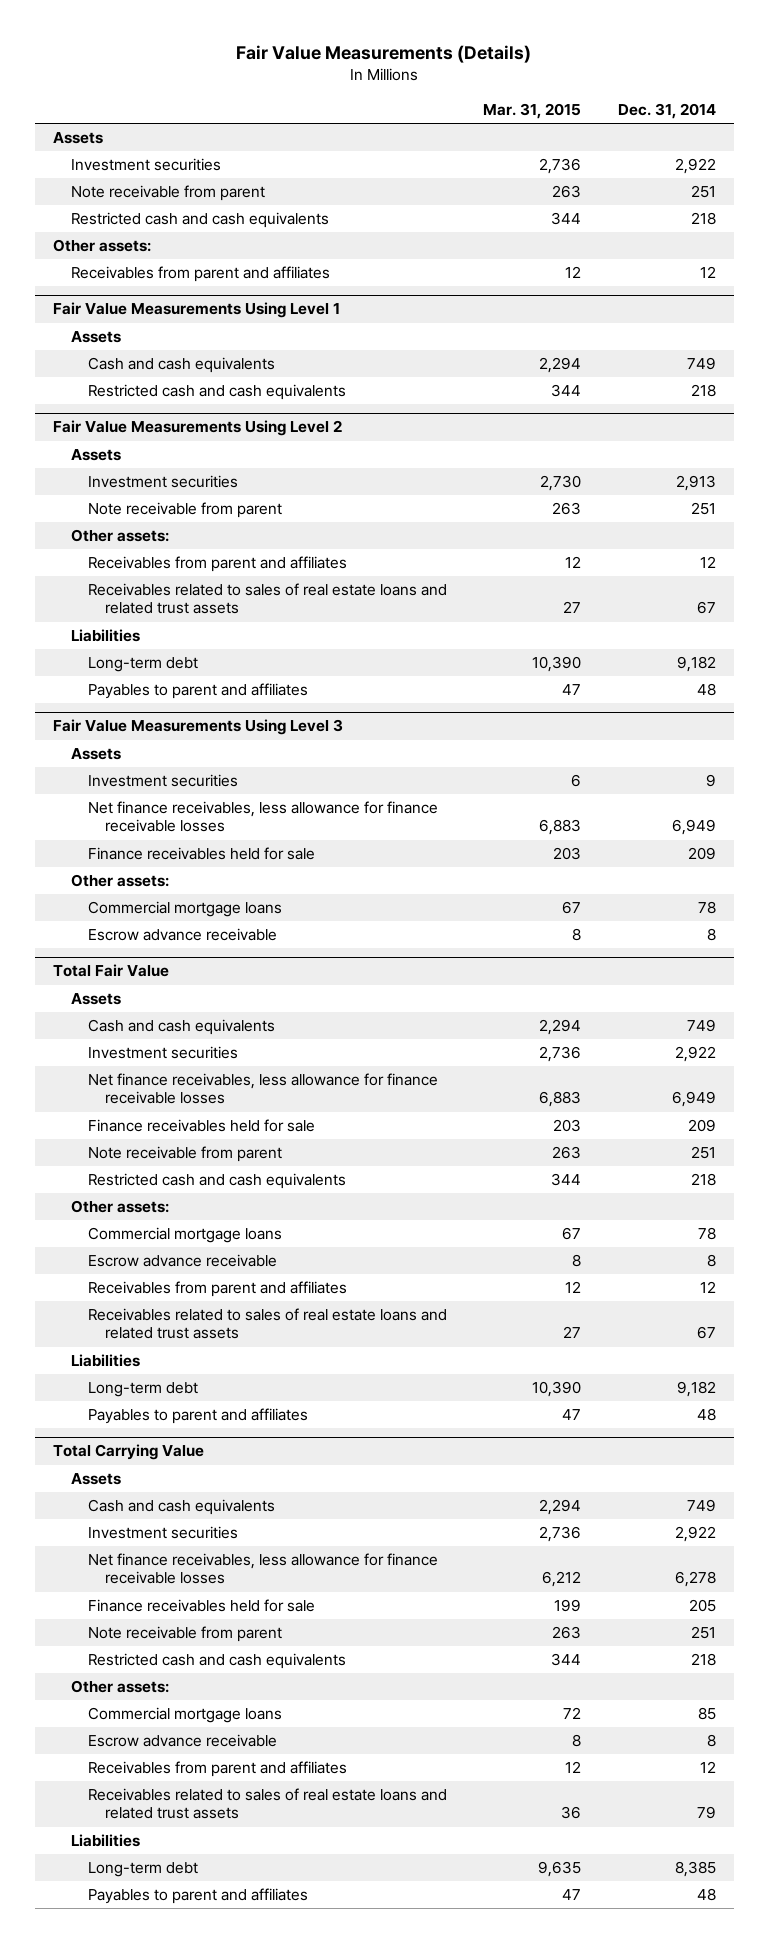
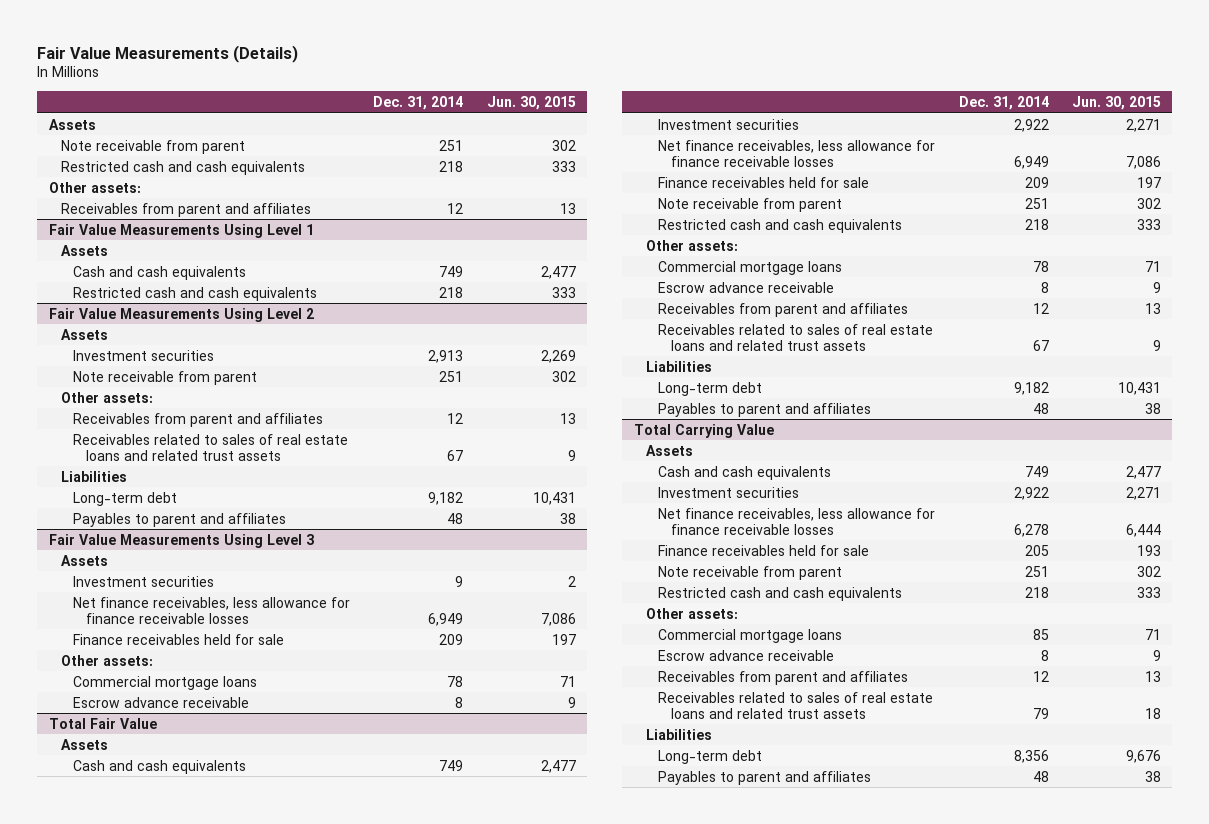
- | Mar. 31, 2015 | Dec. 31, 2014
+ | Dec. 31, 2014 | Jun. 30, 2015
- Investment securities | 2,736 | 2,922
@ Total Carrying Value
- Long-term debt | 9,635 | 8,385
+ Long-term debt | 8,356 | 9,676

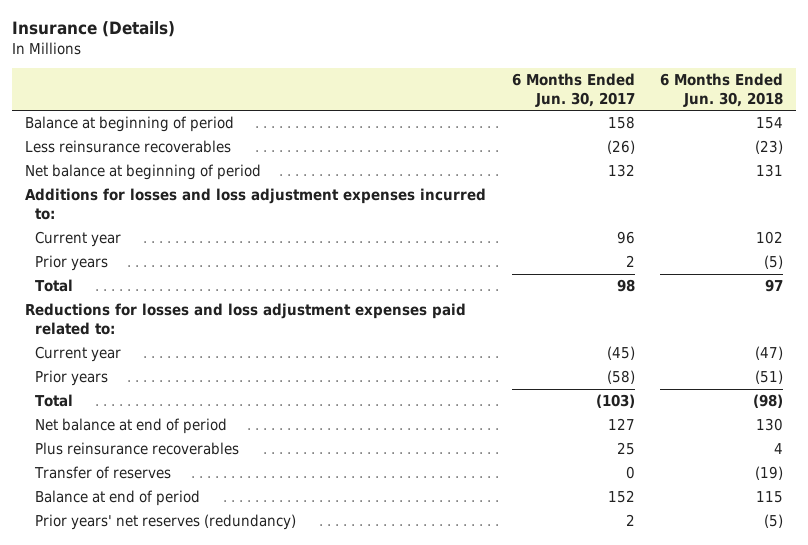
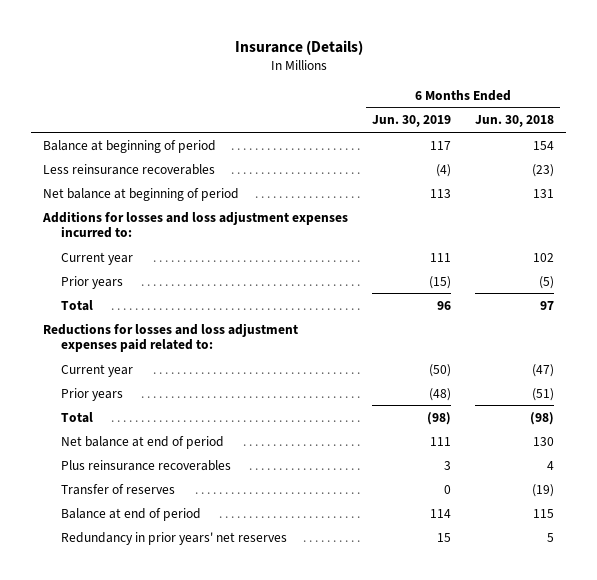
- | 6 Months Ended Jun. 30, 2017 | 6 Months Ended Jun. 30, 2018
+ | 6 Months Ended Jun. 30, 2019 | 6 Months Ended Jun. 30, 2018
- Prior years' net reserves (redundancy) | 2 | (5)
+ Redundancy in prior years' net reserves | 15 | 5

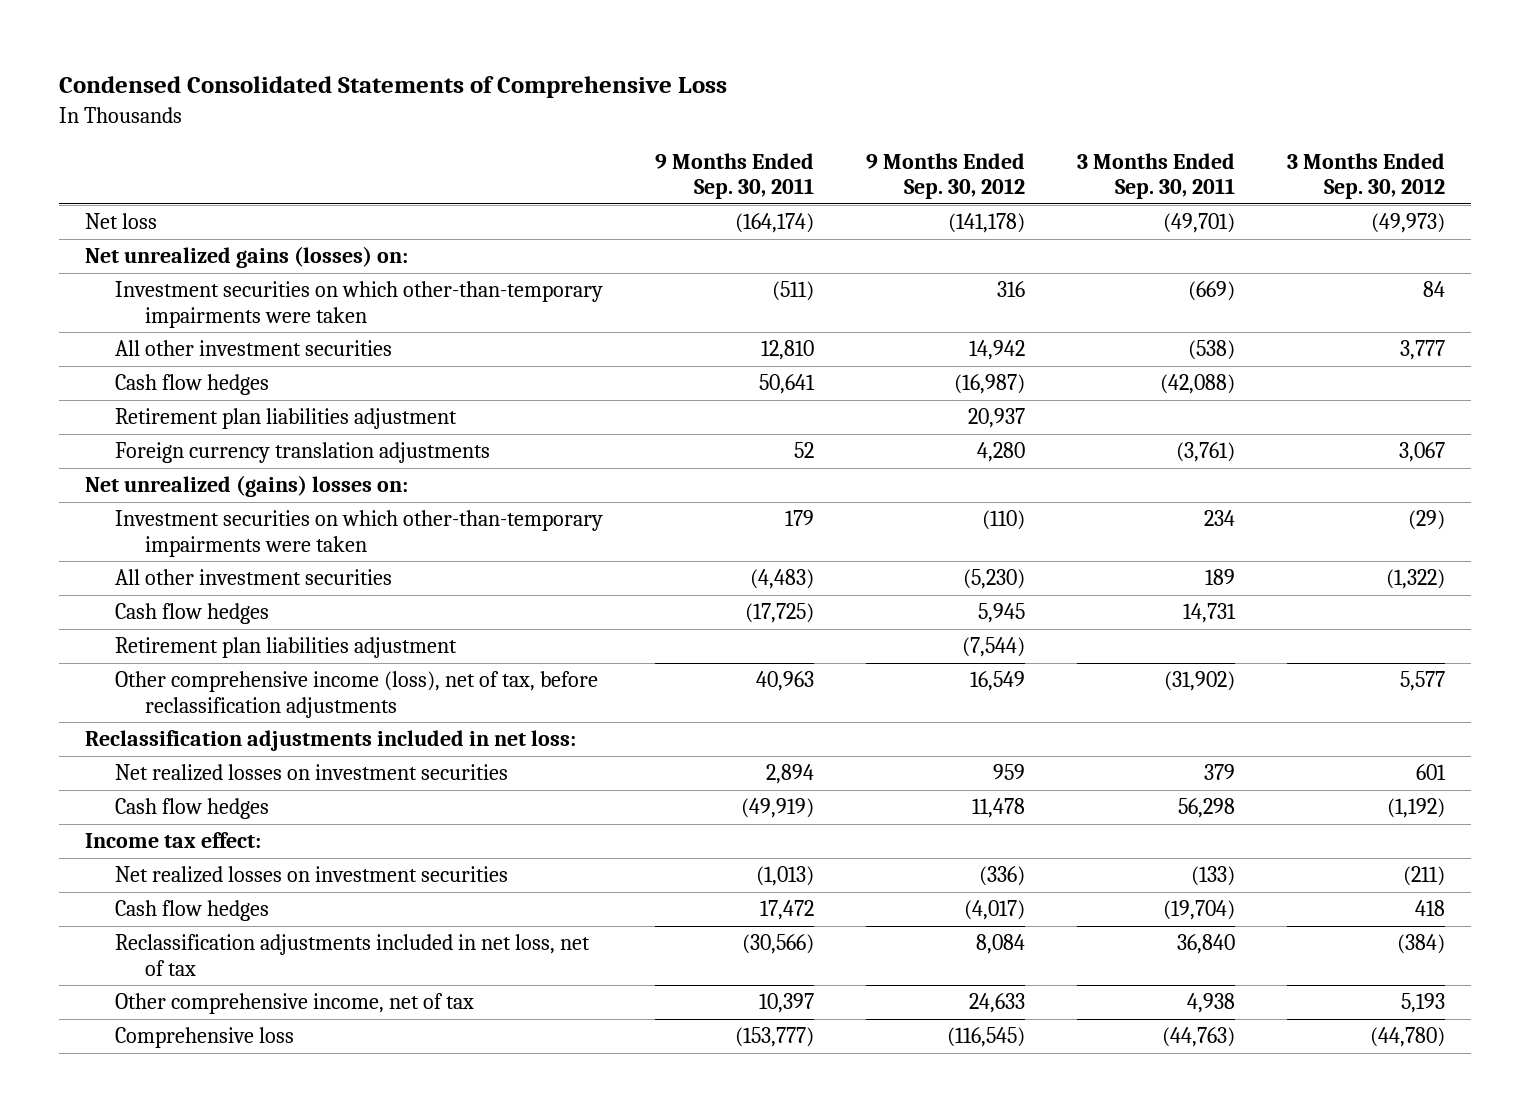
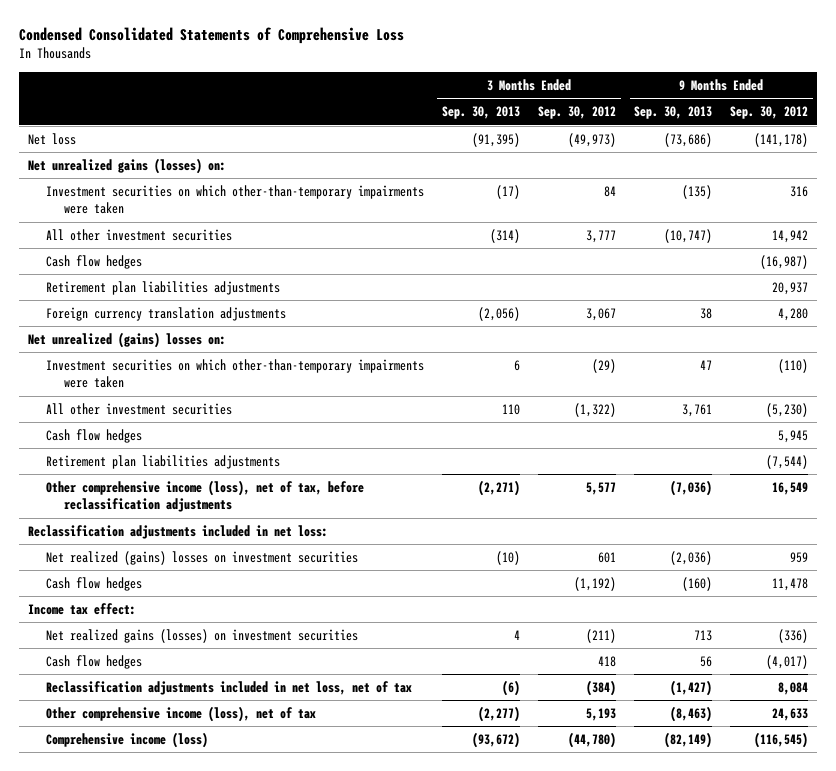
- | 9 Months Ended Sep. 30, 2011 | 9 Months Ended Sep. 30, 2012 | 3 Months Ended Sep. 30, 2011 | 3 Months Ended Sep. 30, 2012
+ | 3 Months Ended Sep. 30, 2013 | 3 Months Ended Sep. 30, 2012 | 9 Months Ended Sep. 30, 2013 | 9 Months Ended Sep. 30, 2012
- Retirement plan liabilities adjustment | | 20,937 | |
+ Retirement plan liabilities adjustments | | | | 20,937
- Retirement plan liabilities adjustment | | (7,544) | |
+ Retirement plan liabilities adjustments | | | | (7,544)
- Net realized losses on investment securities | 2,894 | 959 | 379 | 601
+ Net realized (gains) losses on investment securities | (10) | 601 | (2,036) | 959
- Net realized losses on investment securities | (1,013) | (336) | (133) | (211)
+ Net realized gains (losses) on investment securities | 4 | (211) | 713 | (336)
- Other comprehensive income, net of tax | 10,397 | 24,633 | 4,938 | 5,193
- Comprehensive loss | (153,777) | (116,545) | (44,763) | (44,780)
+ Other comprehensive income (loss), net of tax | (2,277) | 5,193 | (8,463) | 24,633
+ Comprehensive income (loss) | (93,672) | (44,780) | (82,149) | (116,545)

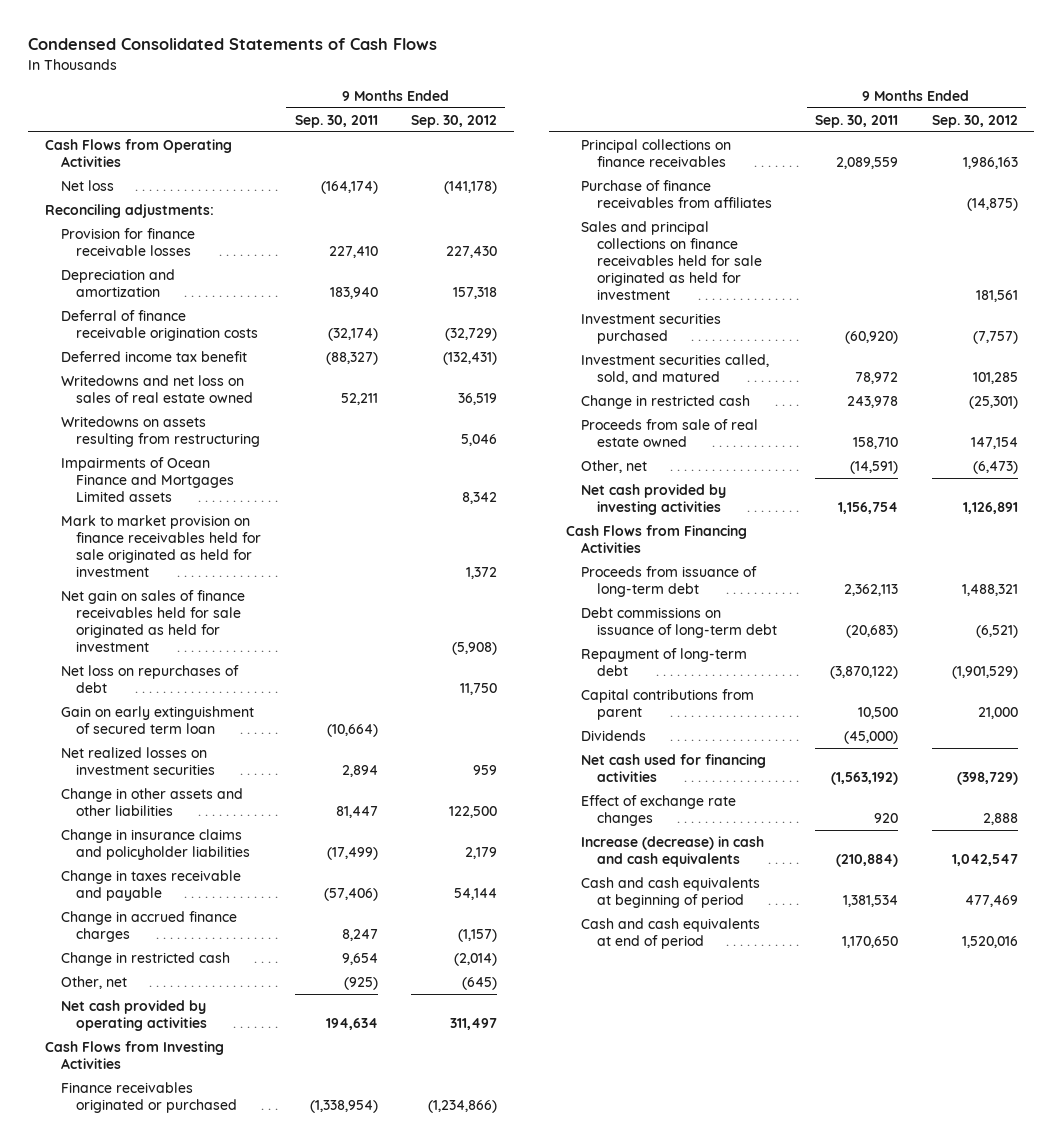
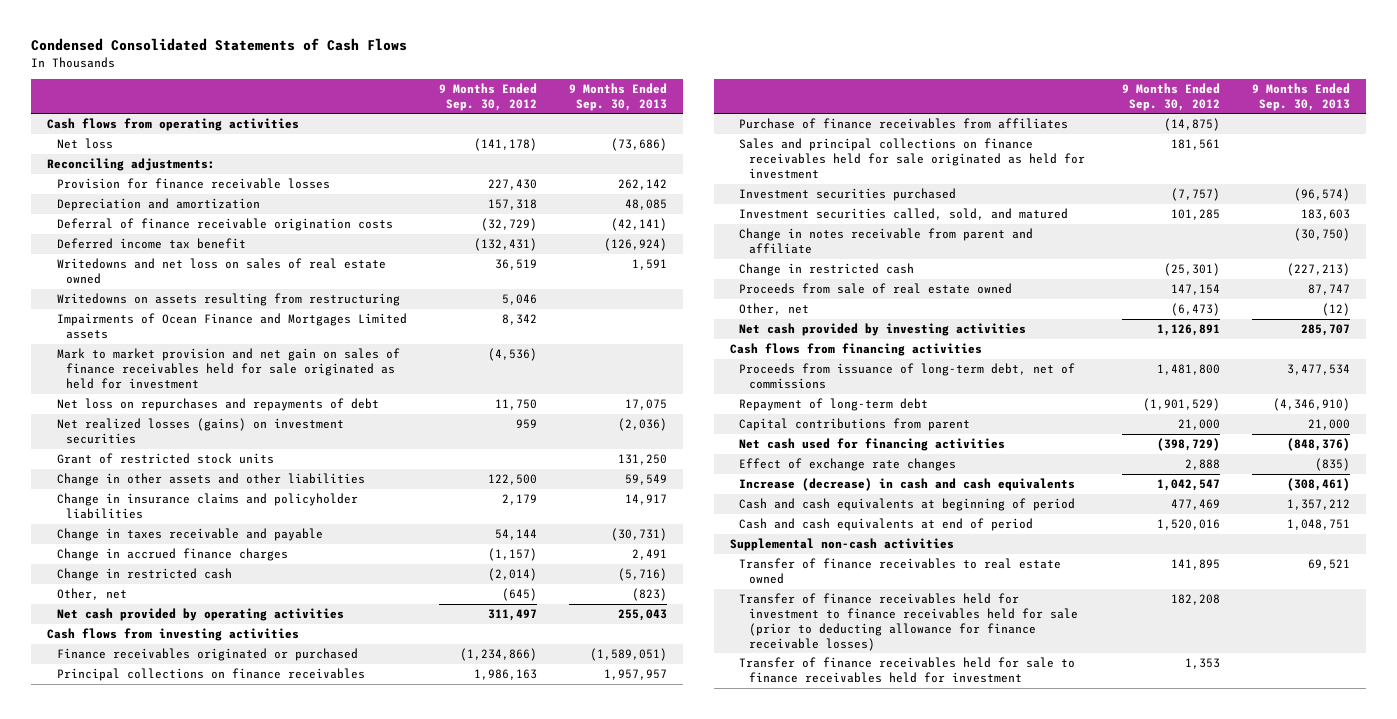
- | 9 Months Ended Sep. 30, 2011 | 9 Months Ended Sep. 30, 2012
+ | 9 Months Ended Sep. 30, 2012 | 9 Months Ended Sep. 30, 2013
- Cash Flows from Operating Activities
+ Cash flows from operating activities
- Mark to market provision on finance receivables held for sale originated as held for investment | | 1,372
- Net gain on sales of finance receivables held for sale originated as held for investment | | (5,908)
- Net loss on repurchases of debt | | 11,750
- Gain on early extinguishment of secured term loan | (10,664) |
- Net realized losses on investment securities | 2,894 | 959
+ Mark to market provision and net gain on sales of finance receivables held for sale originated as held for investment | (4,536) |
+ Net loss on repurchases and repayments of debt | 11,750 | 17,075
+ Net realized losses (gains) on investment securities | 959 | (2,036)
+ Grant of restricted stock units | | 131,250
- Cash Flows from Investing Activities
+ Cash flows from investing activities
+ Change in notes receivable from parent and affiliate | | (30,750)
- Cash Flows from Financing Activities
- Proceeds from issuance of long-term debt | 2,362,113 | 1,488,321
- Debt commissions on issuance of long-term debt | (20,683) | (6,521)
+ Cash flows from financing activities
+ Proceeds from issuance of long-term debt, net of commissions | 1,481,800 | 3,477,534
- Dividends | (45,000) |
+ Supplemental non-cash activities
+ Transfer of finance receivables to real estate owned | 141,895 | 69,521
+ Transfer of finance receivables held for investment to finance receivables held for sale (prior to deducting allowance for finance receivable losses) | 182,208 |
+ Transfer of finance receivables held for sale to finance receivables held for investment | 1,353 |

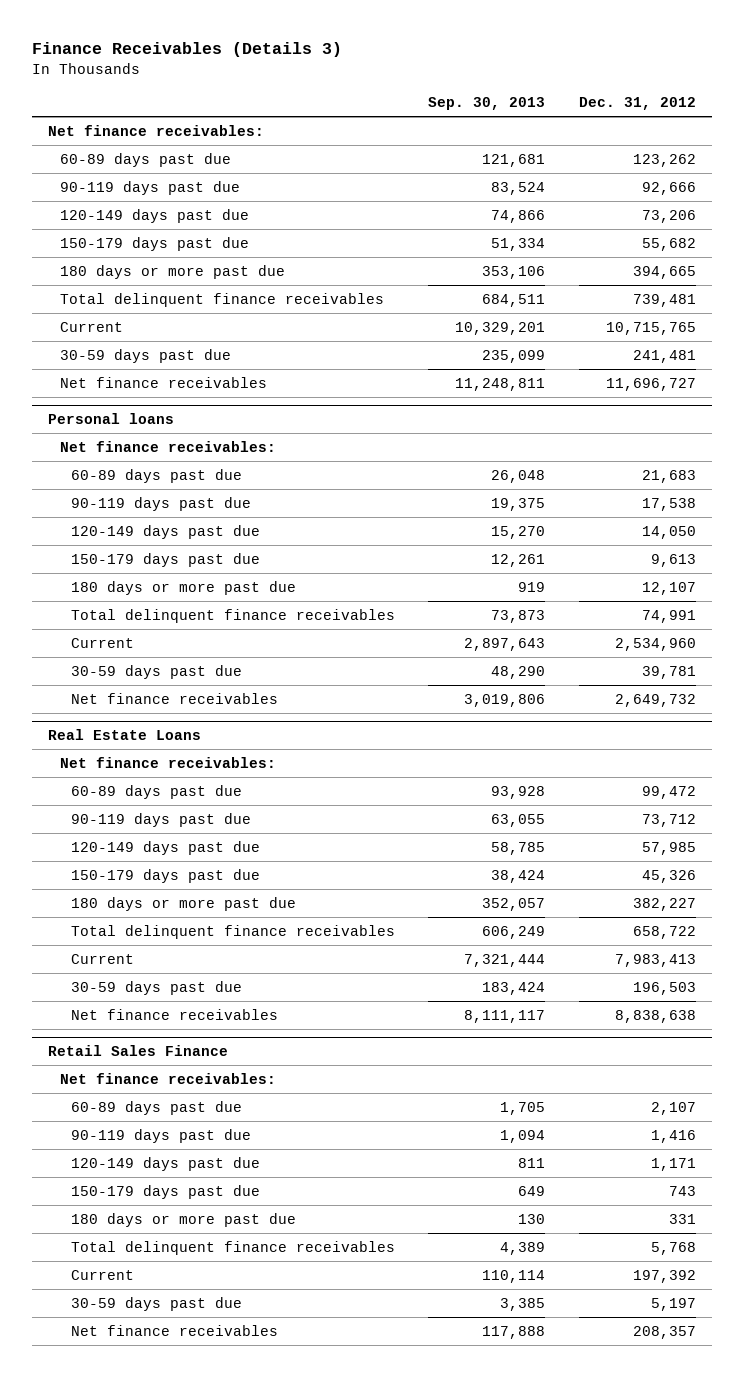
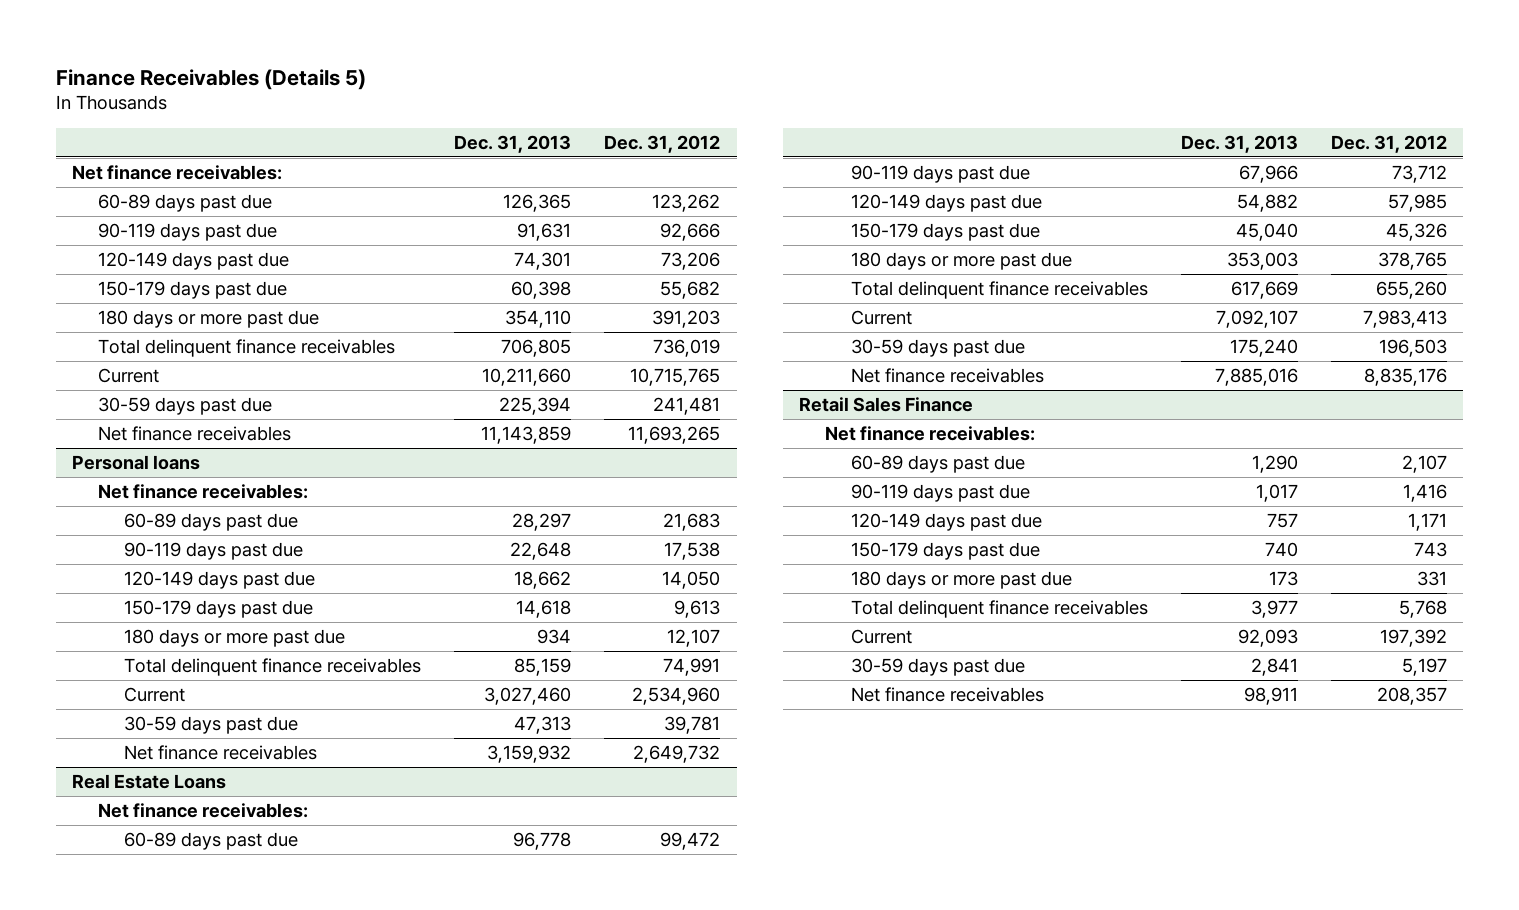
- Finance Receivables (Details 3)
+ Finance Receivables (Details 5)
- | Sep. 30, 2013 | Dec. 31, 2012
+ | Dec. 31, 2013 | Dec. 31, 2012
- 180 days or more past due | 353,106 | 394,665
- Total delinquent finance receivables | 684,511 | 739,481
+ 180 days or more past due | 354,110 | 391,203
+ Total delinquent finance receivables | 706,805 | 736,019
- Net finance receivables | 11,248,811 | 11,696,727
+ Net finance receivables | 11,143,859 | 11,693,265
@ Real Estate Loans
- 180 days or more past due | 352,057 | 382,227
- Total delinquent finance receivables | 606,249 | 658,722
+ 180 days or more past due | 353,003 | 378,765
+ Total delinquent finance receivables | 617,669 | 655,260
- Net finance receivables | 8,111,117 | 8,838,638
+ Net finance receivables | 7,885,016 | 8,835,176

